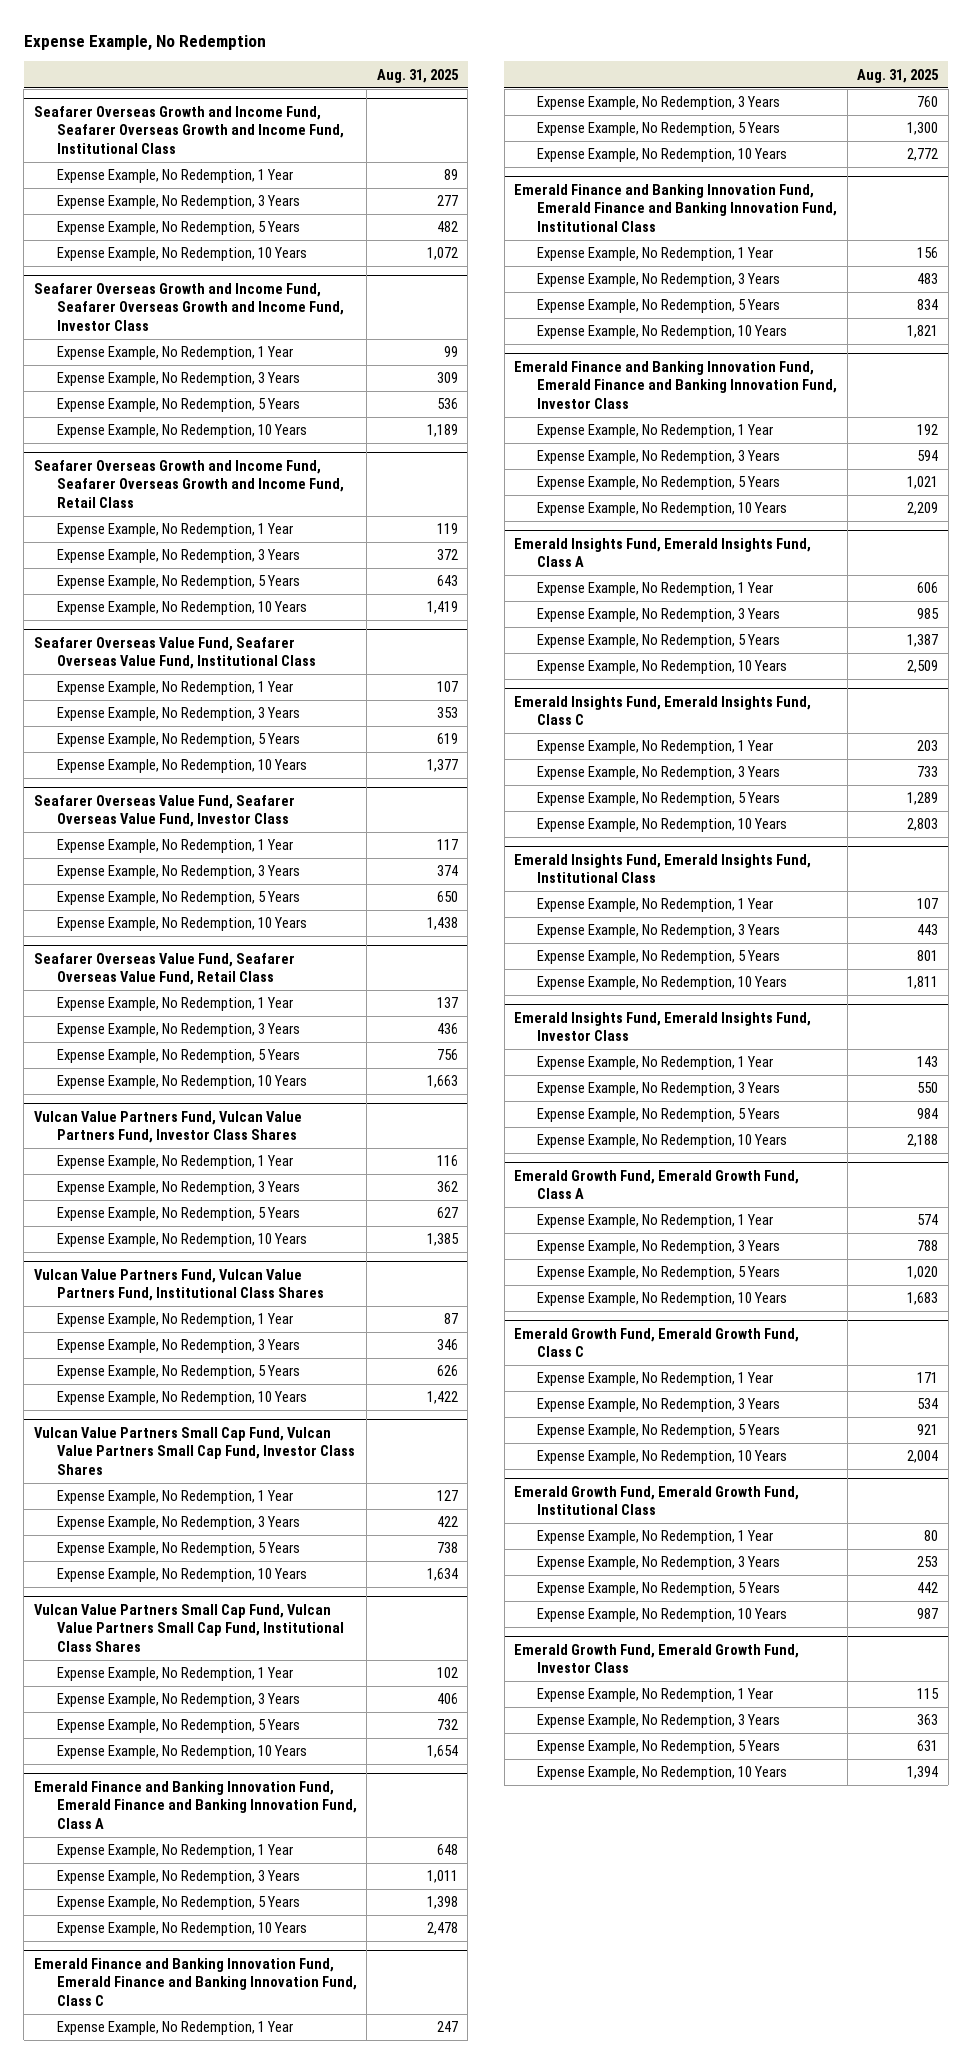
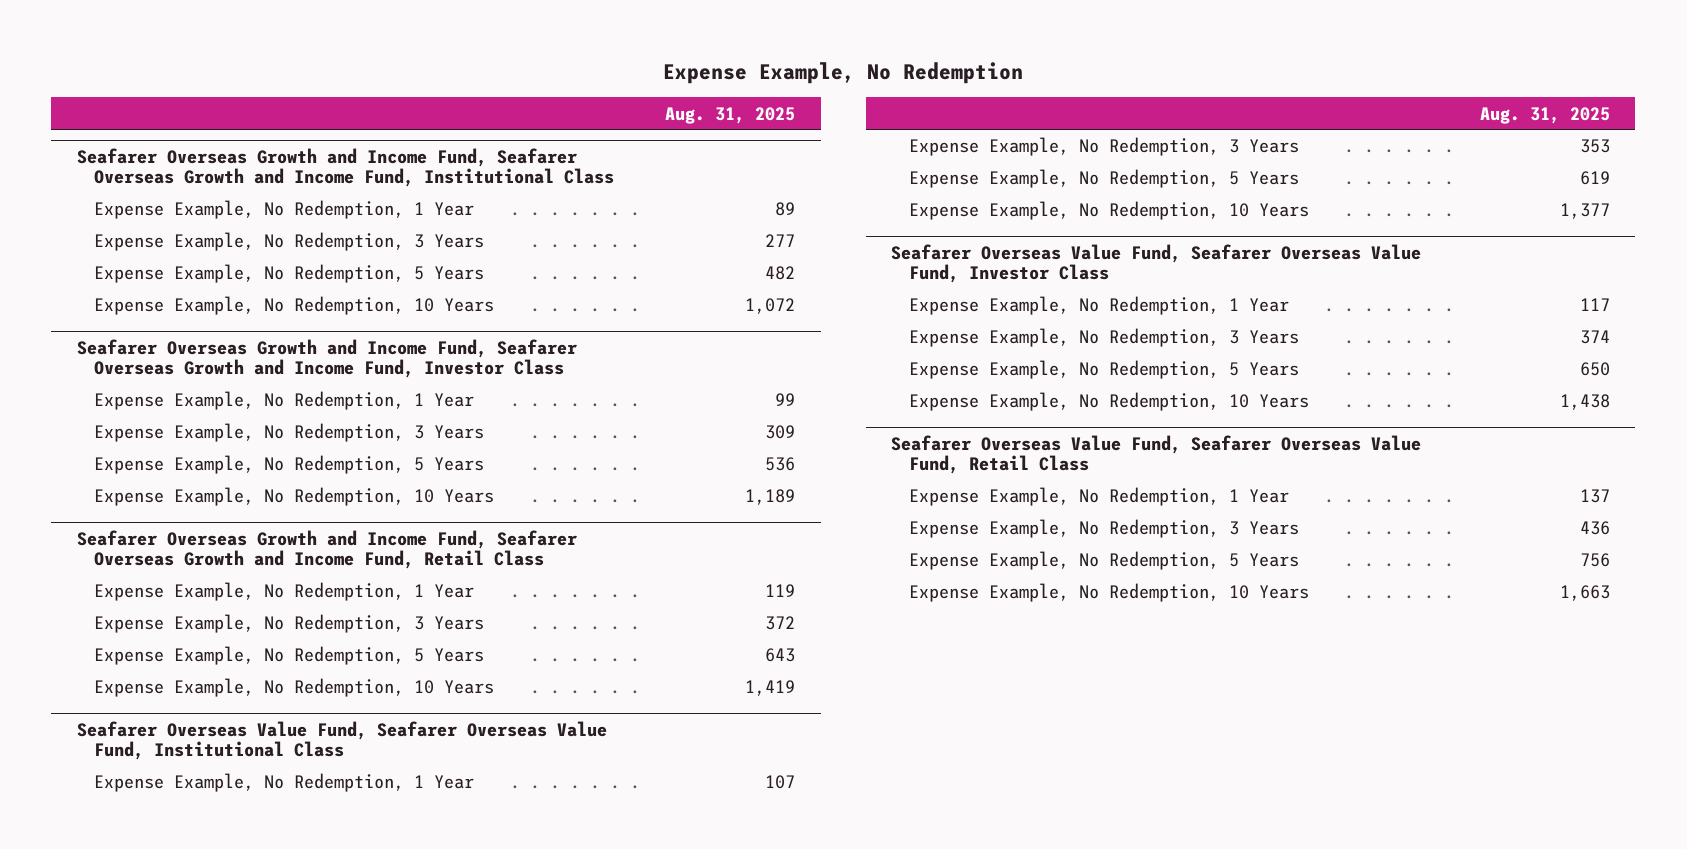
- Vulcan Value Partners Fund, Vulcan Value Partners Fund, Investor Class Shares
- Expense Example, No Redemption, 1 Year | 116
- Expense Example, No Redemption, 3 Years | 362
- Expense Example, No Redemption, 5 Years | 627
- Expense Example, No Redemption, 10 Years | 1,385
- Vulcan Value Partners Fund, Vulcan Value Partners Fund, Institutional Class Shares
- Expense Example, No Redemption, 1 Year | 87
- Expense Example, No Redemption, 3 Years | 346
- Expense Example, No Redemption, 5 Years | 626
- Expense Example, No Redemption, 10 Years | 1,422
- Vulcan Value Partners Small Cap Fund, Vulcan Value Partners Small Cap Fund, Investor Class Shares
- Expense Example, No Redemption, 1 Year | 127
- Expense Example, No Redemption, 3 Years | 422
- Expense Example, No Redemption, 5 Years | 738
- Expense Example, No Redemption, 10 Years | 1,634
- Vulcan Value Partners Small Cap Fund, Vulcan Value Partners Small Cap Fund, Institutional Class Shares
- Expense Example, No Redemption, 1 Year | 102
- Expense Example, No Redemption, 3 Years | 406
- Expense Example, No Redemption, 5 Years | 732
- Expense Example, No Redemption, 10 Years | 1,654
- Emerald Finance and Banking Innovation Fund, Emerald Finance and Banking Innovation Fund, Class A
- Expense Example, No Redemption, 1 Year | 648
- Expense Example, No Redemption, 3 Years | 1,011
- Expense Example, No Redemption, 5 Years | 1,398
- Expense Example, No Redemption, 10 Years | 2,478
- Emerald Finance and Banking Innovation Fund, Emerald Finance and Banking Innovation Fund, Class C
- Expense Example, No Redemption, 1 Year | 247
- Expense Example, No Redemption, 3 Years | 760
- Expense Example, No Redemption, 5 Years | 1,300
- Expense Example, No Redemption, 10 Years | 2,772
- Emerald Finance and Banking Innovation Fund, Emerald Finance and Banking Innovation Fund, Institutional Class
- Expense Example, No Redemption, 1 Year | 156
- Expense Example, No Redemption, 3 Years | 483
- Expense Example, No Redemption, 5 Years | 834
- Expense Example, No Redemption, 10 Years | 1,821
- Emerald Finance and Banking Innovation Fund, Emerald Finance and Banking Innovation Fund, Investor Class
- Expense Example, No Redemption, 1 Year | 192
- Expense Example, No Redemption, 3 Years | 594
- Expense Example, No Redemption, 5 Years | 1,021
- Expense Example, No Redemption, 10 Years | 2,209
- Emerald Insights Fund, Emerald Insights Fund, Class A
- Expense Example, No Redemption, 1 Year | 606
- Expense Example, No Redemption, 3 Years | 985
- Expense Example, No Redemption, 5 Years | 1,387
- Expense Example, No Redemption, 10 Years | 2,509
- Emerald Insights Fund, Emerald Insights Fund, Class C
- Expense Example, No Redemption, 1 Year | 203
- Expense Example, No Redemption, 3 Years | 733
- Expense Example, No Redemption, 5 Years | 1,289
- Expense Example, No Redemption, 10 Years | 2,803
- Emerald Insights Fund, Emerald Insights Fund, Institutional Class
- Expense Example, No Redemption, 1 Year | 107
- Expense Example, No Redemption, 3 Years | 443
- Expense Example, No Redemption, 5 Years | 801
- Expense Example, No Redemption, 10 Years | 1,811
- Emerald Insights Fund, Emerald Insights Fund, Investor Class
- Expense Example, No Redemption, 1 Year | 143
- Expense Example, No Redemption, 3 Years | 550
- Expense Example, No Redemption, 5 Years | 984
- Expense Example, No Redemption, 10 Years | 2,188
- Emerald Growth Fund, Emerald Growth Fund, Class A
- Expense Example, No Redemption, 1 Year | 574
- Expense Example, No Redemption, 3 Years | 788
- Expense Example, No Redemption, 5 Years | 1,020
- Expense Example, No Redemption, 10 Years | 1,683
- Emerald Growth Fund, Emerald Growth Fund, Class C
- Expense Example, No Redemption, 1 Year | 171
- Expense Example, No Redemption, 3 Years | 534
- Expense Example, No Redemption, 5 Years | 921
- Expense Example, No Redemption, 10 Years | 2,004
- Emerald Growth Fund, Emerald Growth Fund, Institutional Class
- Expense Example, No Redemption, 1 Year | 80
- Expense Example, No Redemption, 3 Years | 253
- Expense Example, No Redemption, 5 Years | 442
- Expense Example, No Redemption, 10 Years | 987
- Emerald Growth Fund, Emerald Growth Fund, Investor Class
- Expense Example, No Redemption, 1 Year | 115
- Expense Example, No Redemption, 3 Years | 363
- Expense Example, No Redemption, 5 Years | 631
- Expense Example, No Redemption, 10 Years | 1,394

